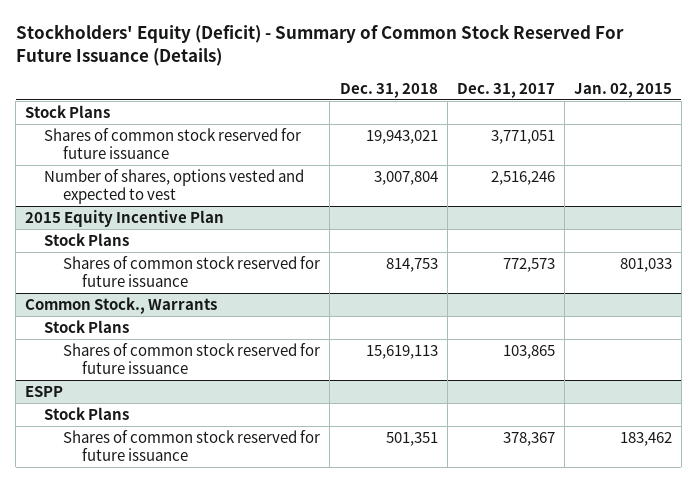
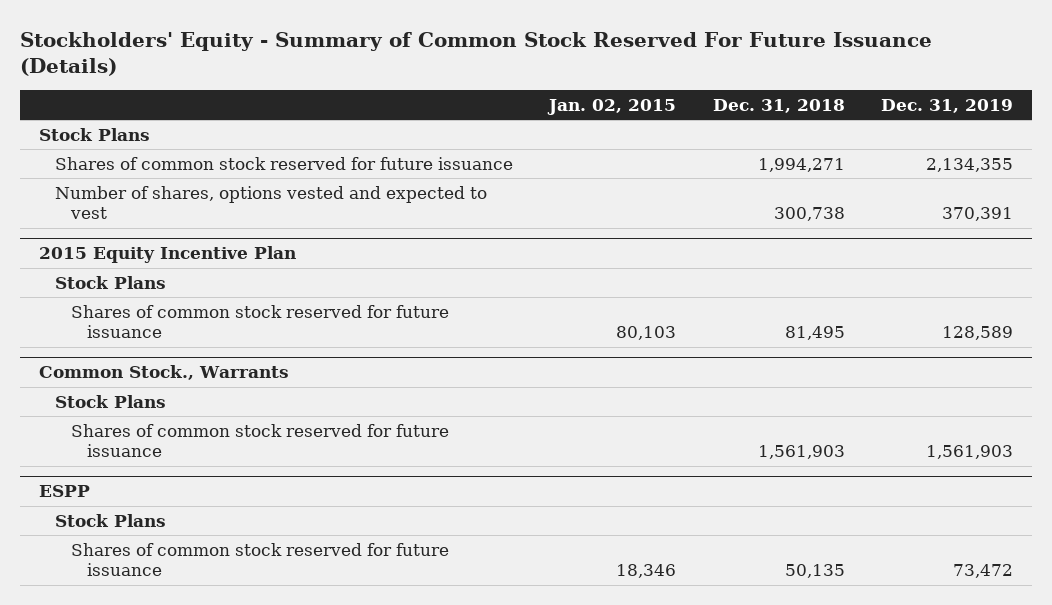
- Stockholders' Equity (Deficit) - Summary of Common Stock Reserved For Future Issuance (Details)
+ Stockholders' Equity - Summary of Common Stock Reserved For Future Issuance (Details)
- | Dec. 31, 2018 | Dec. 31, 2017 | Jan. 02, 2015
+ | Jan. 02, 2015 | Dec. 31, 2018 | Dec. 31, 2019
- Shares of common stock reserved for future issuance | 19,943,021 | 3,771,051 |
- Number of shares, options vested and expected to vest | 3,007,804 | 2,516,246 |
+ Shares of common stock reserved for future issuance | | 1,994,271 | 2,134,355
+ Number of shares, options vested and expected to vest | | 300,738 | 370,391
@ 2015 Equity Incentive Plan
- Shares of common stock reserved for future issuance | 814,753 | 772,573 | 801,033
+ Shares of common stock reserved for future issuance | 80,103 | 81,495 | 128,589
@ Common Stock., Warrants
- Shares of common stock reserved for future issuance | 15,619,113 | 103,865 |
+ Shares of common stock reserved for future issuance | | 1,561,903 | 1,561,903
@ ESPP
- Shares of common stock reserved for future issuance | 501,351 | 378,367 | 183,462
+ Shares of common stock reserved for future issuance | 18,346 | 50,135 | 73,472

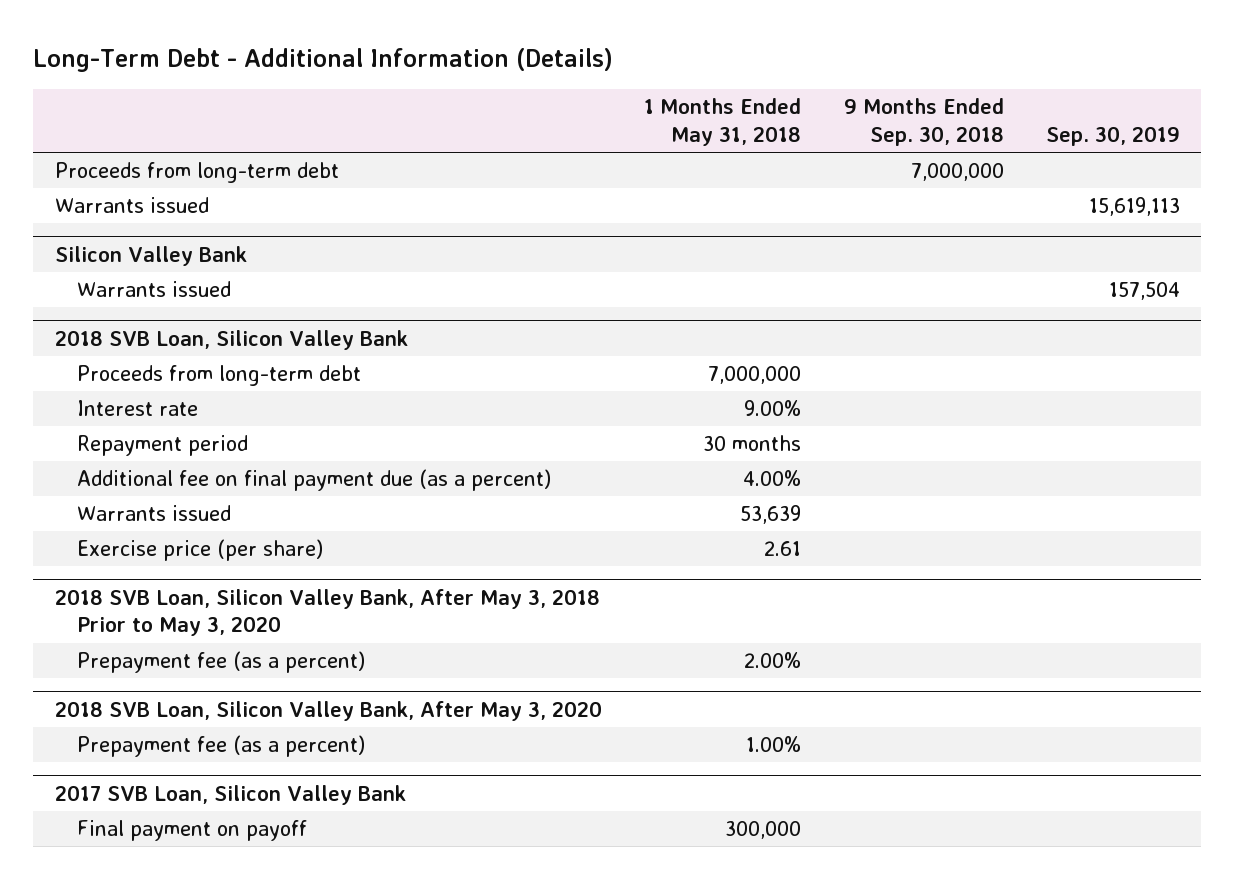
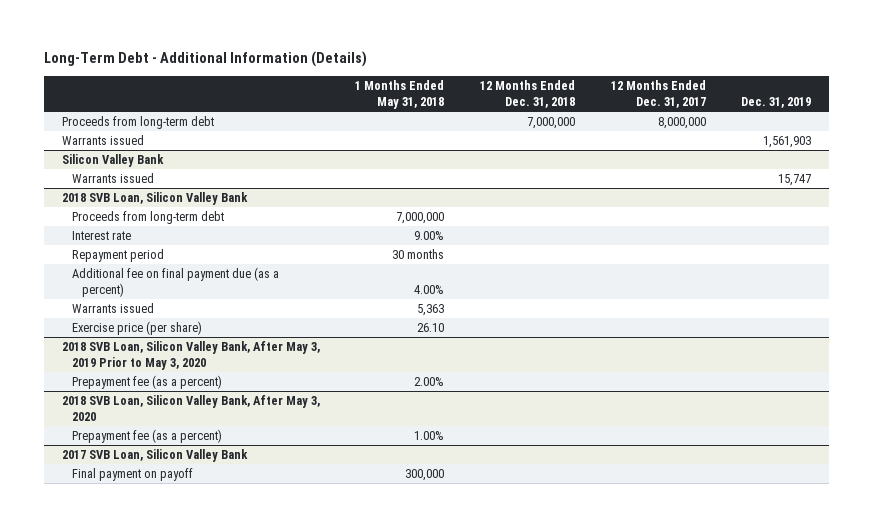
- | 1 Months Ended May 31, 2018 | 9 Months Ended Sep. 30, 2018 | Sep. 30, 2019
+ | 1 Months Ended May 31, 2018 | 12 Months Ended Dec. 31, 2018 | 12 Months Ended Dec. 31, 2017 | Dec. 31, 2019
@ 2018 SVB Loan, Silicon Valley Bank
- Warrants issued | 53,639 | |
- Exercise price (per share) | 2.61 | |
- 2018 SVB Loan, Silicon Valley Bank, After May 3, 2018 Prior to May 3, 2020
@ 2018 SVB Loan, Silicon Valley Bank
+ Warrants issued | 5,363 | | |
+ Exercise price (per share) | 26.10 | | |
+ 2018 SVB Loan, Silicon Valley Bank, After May 3, 2019 Prior to May 3, 2020

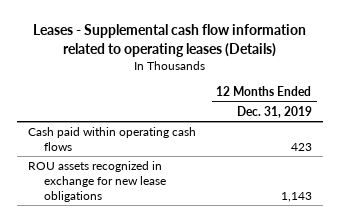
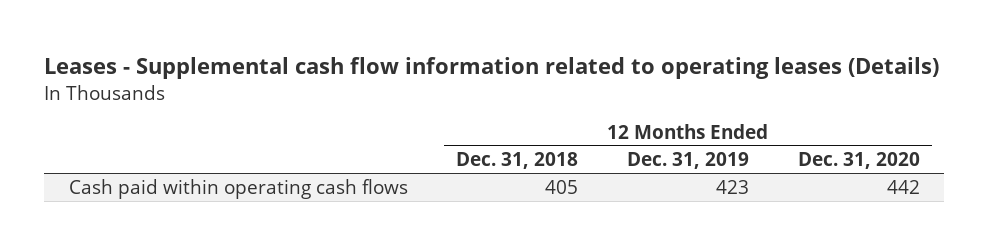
- | 12 Months Ended Dec. 31, 2019
+ | 12 Months Ended Dec. 31, 2018 | 12 Months Ended Dec. 31, 2019 | 12 Months Ended Dec. 31, 2020
- ROU assets recognized in exchange for new lease obligations | 1,143

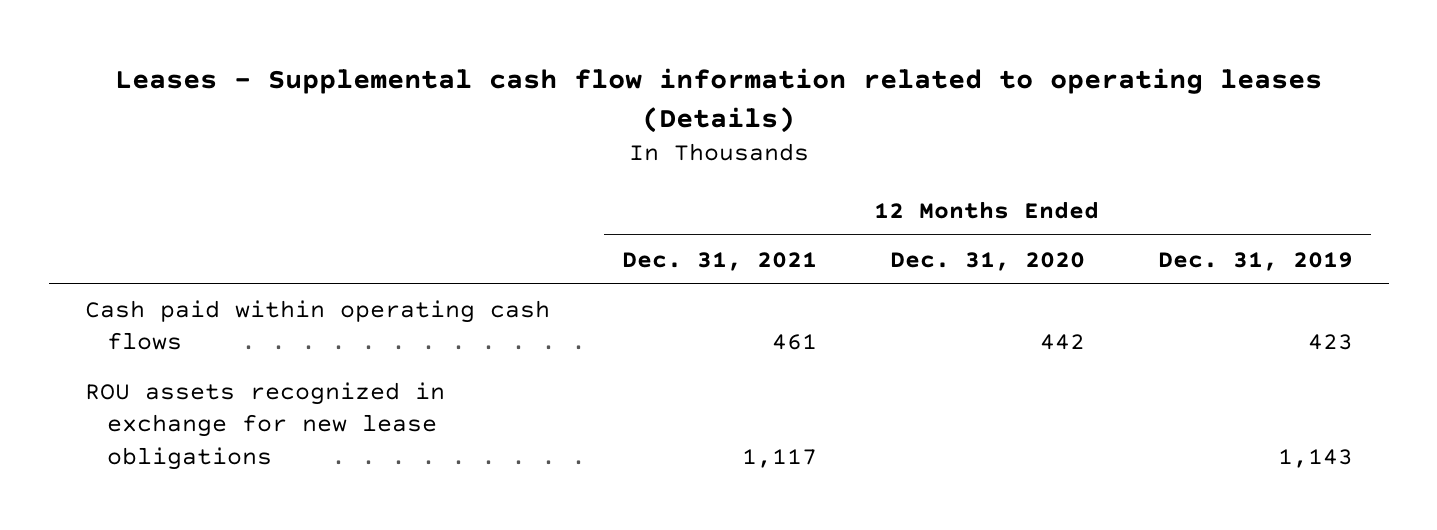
- | 12 Months Ended Dec. 31, 2018 | 12 Months Ended Dec. 31, 2019 | 12 Months Ended Dec. 31, 2020
+ | 12 Months Ended Dec. 31, 2021 | 12 Months Ended Dec. 31, 2020 | 12 Months Ended Dec. 31, 2019
+ ROU assets recognized in exchange for new lease obligations | 1,117 | | 1,143

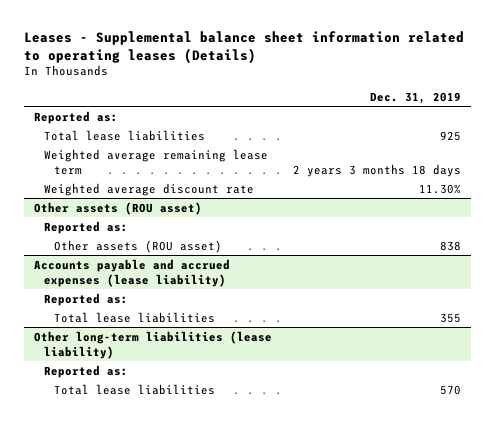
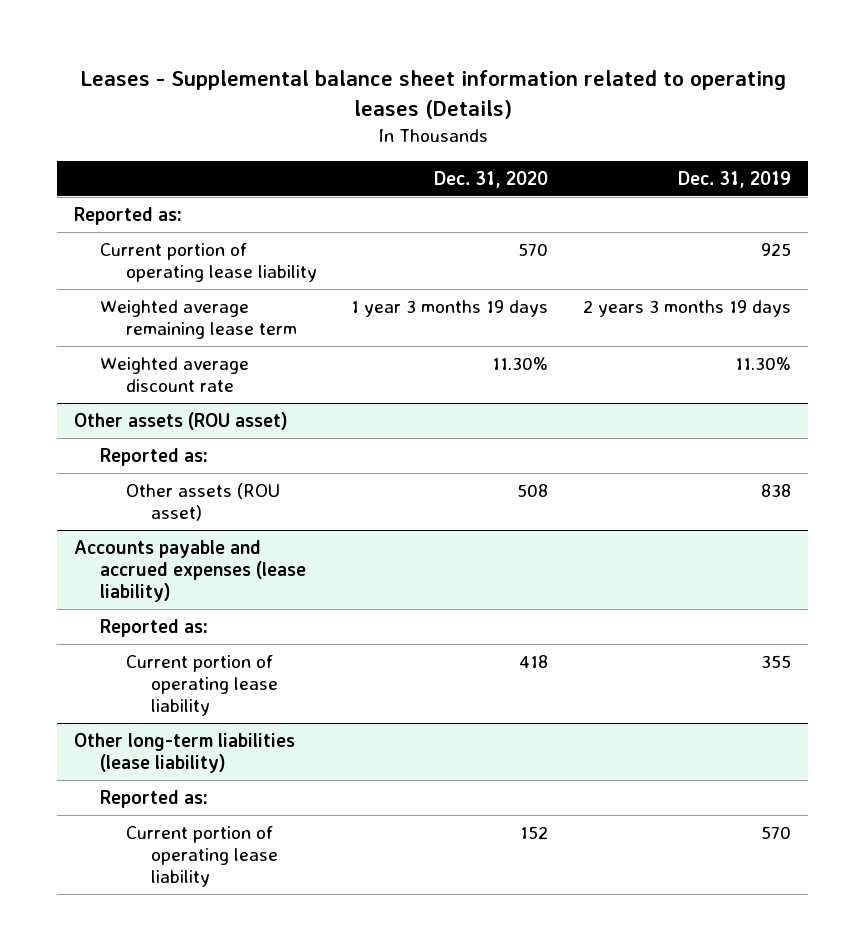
- | Dec. 31, 2019
+ | Dec. 31, 2020 | Dec. 31, 2019
- Total lease liabilities | 925
- Weighted average remaining lease term | 2 years 3 months 18 days
+ Current portion of operating lease liability | 570 | 925
+ Weighted average remaining lease term | 1 year 3 months 19 days | 2 years 3 months 19 days
@ Accounts payable and accrued expenses (lease liability)
- Total lease liabilities | 355
+ Current portion of operating lease liability | 418 | 355
@ Other long-term liabilities (lease liability)
- Total lease liabilities | 570
+ Current portion of operating lease liability | 152 | 570

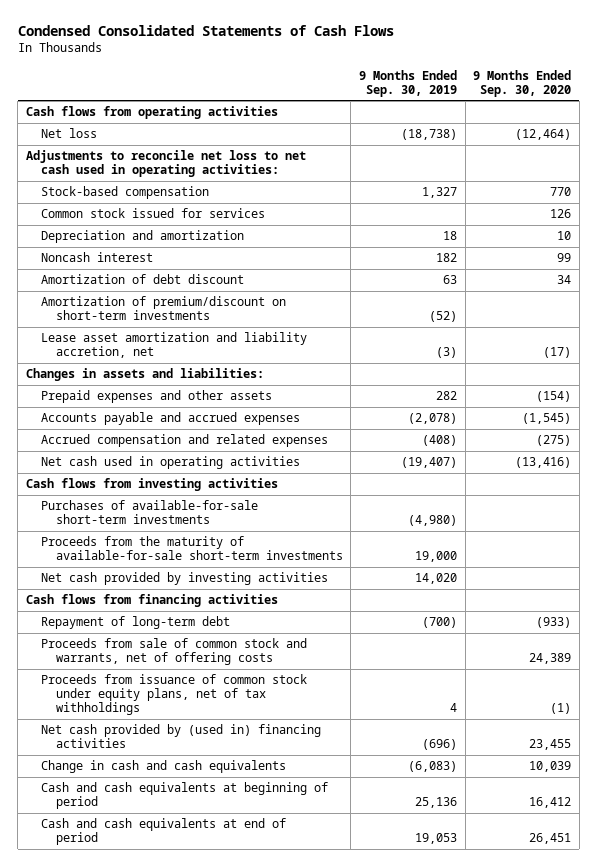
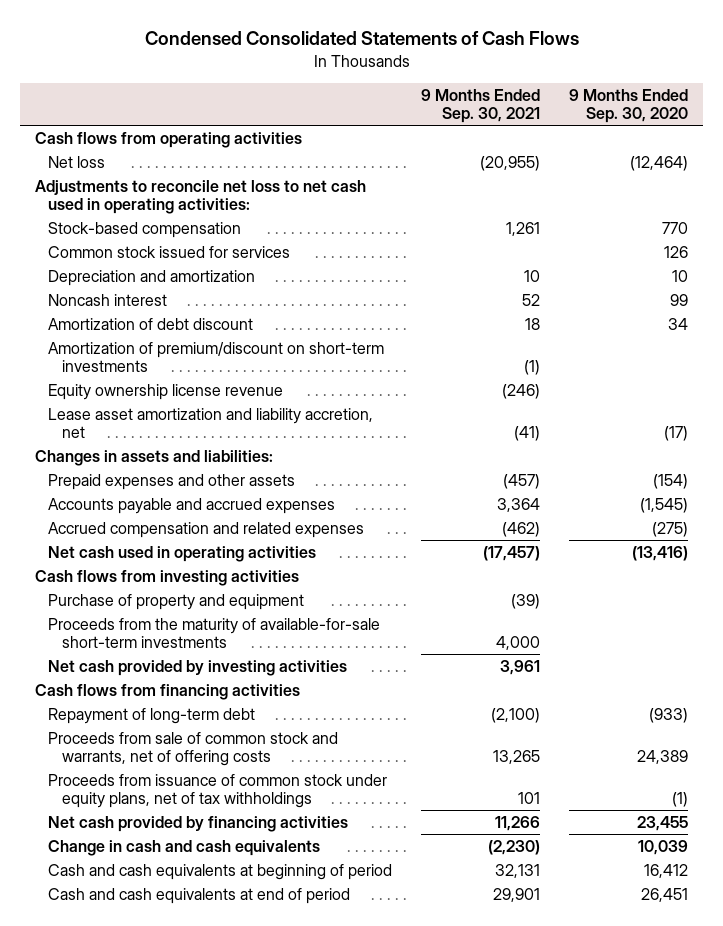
- | 9 Months Ended Sep. 30, 2019 | 9 Months Ended Sep. 30, 2020
+ | 9 Months Ended Sep. 30, 2021 | 9 Months Ended Sep. 30, 2020
+ Equity ownership license revenue | (246) |
- Purchases of available-for-sale short-term investments | (4,980) |
+ Purchase of property and equipment | (39) |
- Net cash provided by (used in) financing activities | (696) | 23,455
+ Net cash provided by financing activities | 11,266 | 23,455

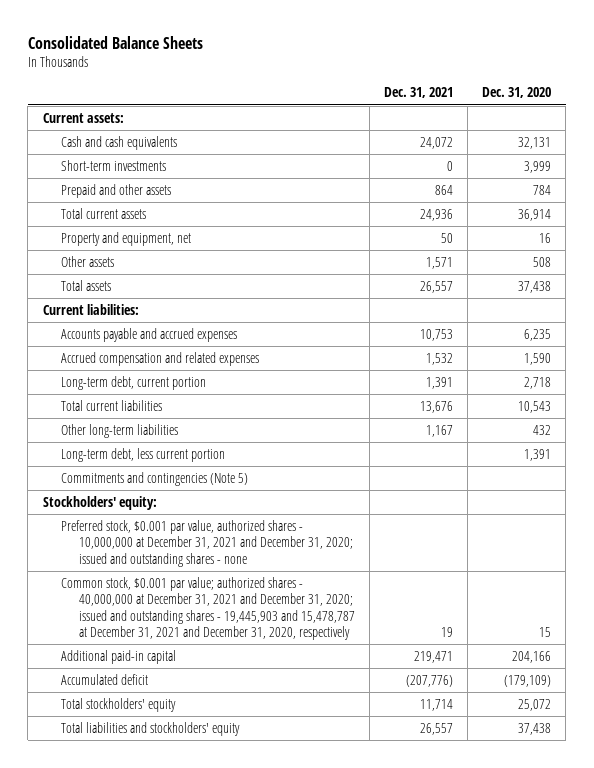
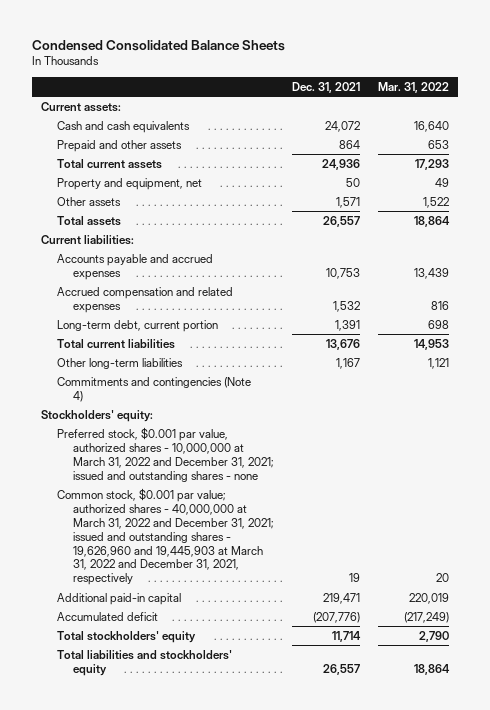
- Consolidated Balance Sheets
+ Condensed Consolidated Balance Sheets
- | Dec. 31, 2021 | Dec. 31, 2020
+ | Dec. 31, 2021 | Mar. 31, 2022
- Short-term investments | 0 | 3,999
- Long-term debt, less current portion | | 1,391
- Commitments and contingencies (Note 5)
+ Commitments and contingencies (Note 4)
- Preferred stock, $0.001 par value, authorized shares - 10,000,000 at December 31, 2021 and December 31, 2020; issued and outstanding shares - none
- Common stock, $0.001 par value; authorized shares - 40,000,000 at December 31, 2021 and December 31, 2020; issued and outstanding shares - 19,445,903 and 15,478,787 at December 31, 2021 and December 31, 2020, respectively | 19 | 15
+ Preferred stock, $0.001 par value, authorized shares - 10,000,000 at March 31, 2022 and December 31, 2021; issued and outstanding shares - none
+ Common stock, $0.001 par value; authorized shares - 40,000,000 at March 31, 2022 and December 31, 2021; issued and outstanding shares - 19,626,960 and 19,445,903 at March 31, 2022 and December 31, 2021, respectively | 19 | 20

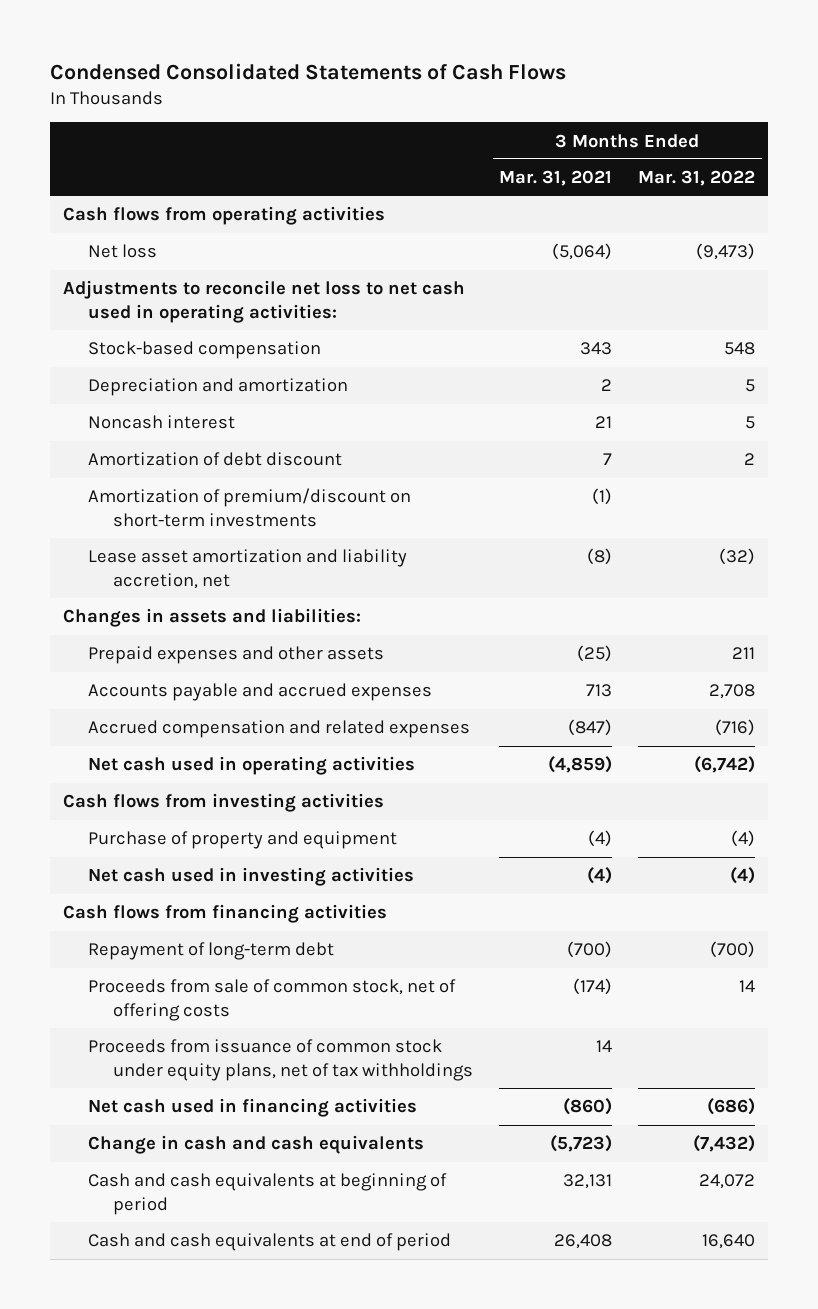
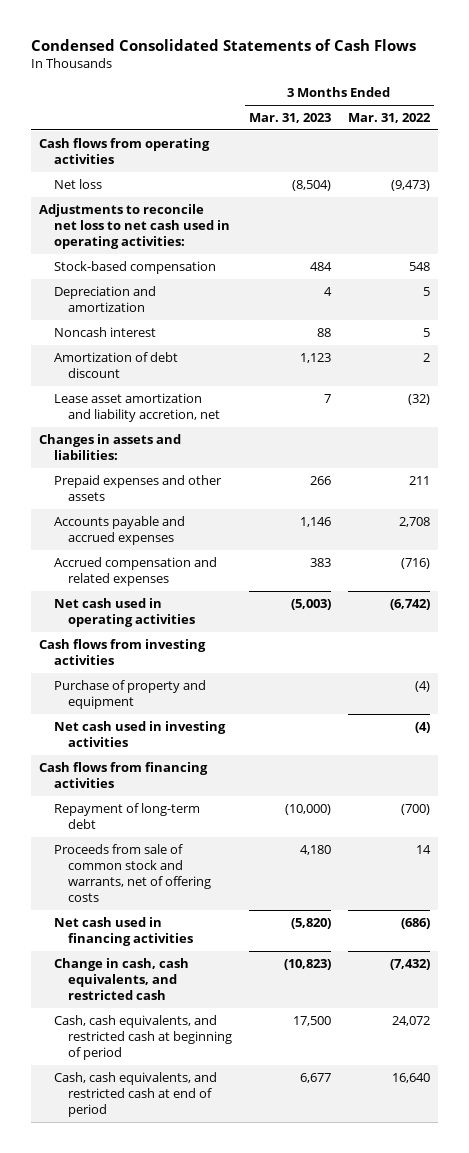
- | 3 Months Ended Mar. 31, 2021 | 3 Months Ended Mar. 31, 2022
+ | 3 Months Ended Mar. 31, 2023 | 3 Months Ended Mar. 31, 2022
- Amortization of premium/discount on short-term investments | (1) |
- Proceeds from sale of common stock, net of offering costs | (174) | 14
- Proceeds from issuance of common stock under equity plans, net of tax withholdings | 14 |
+ Proceeds from sale of common stock and warrants, net of offering costs | 4,180 | 14
- Change in cash and cash equivalents | (5,723) | (7,432)
- Cash and cash equivalents at beginning of period | 32,131 | 24,072
- Cash and cash equivalents at end of period | 26,408 | 16,640
+ Change in cash, cash equivalents, and restricted cash | (10,823) | (7,432)
+ Cash, cash equivalents, and restricted cash at beginning of period | 17,500 | 24,072
+ Cash, cash equivalents, and restricted cash at end of period | 6,677 | 16,640

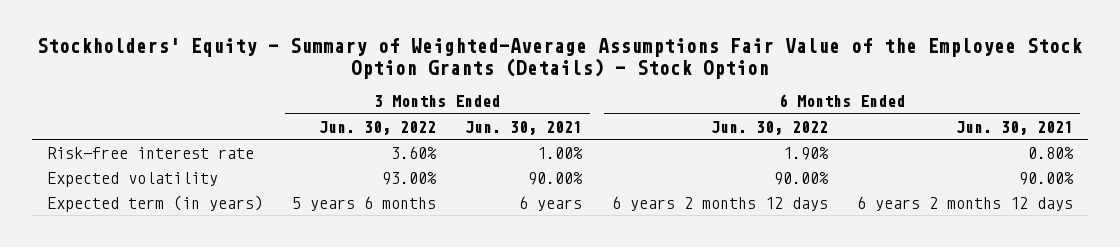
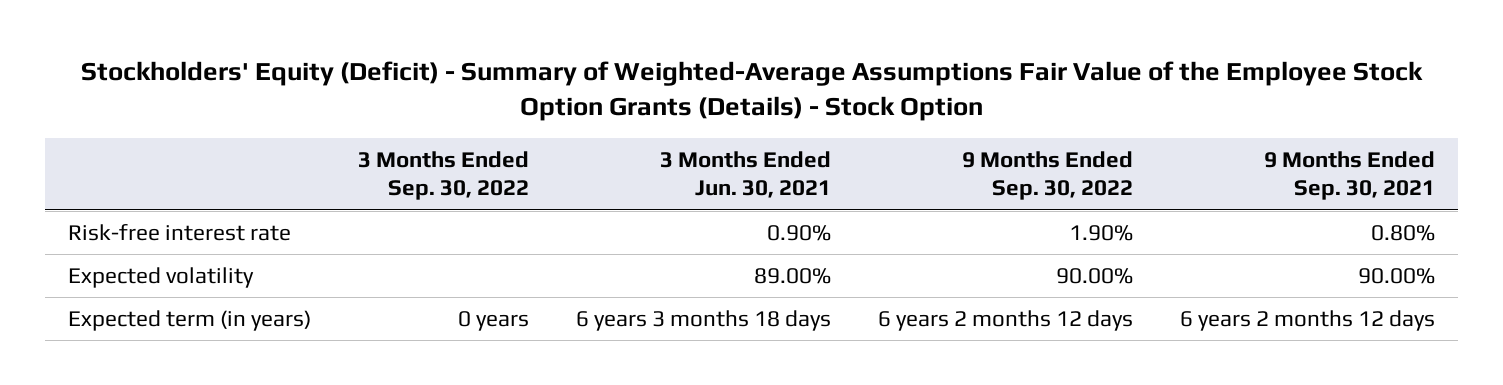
- Stockholders' Equity - Summary of Weighted-Average Assumptions Fair Value of the Employee Stock Option Grants (Details) - Stock Option
+ Stockholders' Equity (Deficit) - Summary of Weighted-Average Assumptions Fair Value of the Employee Stock Option Grants (Details) - Stock Option
- | 3 Months Ended Jun. 30, 2022 | 3 Months Ended Jun. 30, 2021 | 6 Months Ended Jun. 30, 2022 | 6 Months Ended Jun. 30, 2021
+ | 3 Months Ended Sep. 30, 2022 | 3 Months Ended Jun. 30, 2021 | 9 Months Ended Sep. 30, 2022 | 9 Months Ended Sep. 30, 2021
- Risk-free interest rate | 3.60% | 1.00% | 1.90% | 0.80%
- Expected volatility | 93.00% | 90.00% | 90.00% | 90.00%
- Expected term (in years) | 5 years 6 months | 6 years | 6 years 2 months 12 days | 6 years 2 months 12 days
+ Risk-free interest rate | | 0.90% | 1.90% | 0.80%
+ Expected volatility | | 89.00% | 90.00% | 90.00%
+ Expected term (in years) | 0 years | 6 years 3 months 18 days | 6 years 2 months 12 days | 6 years 2 months 12 days

